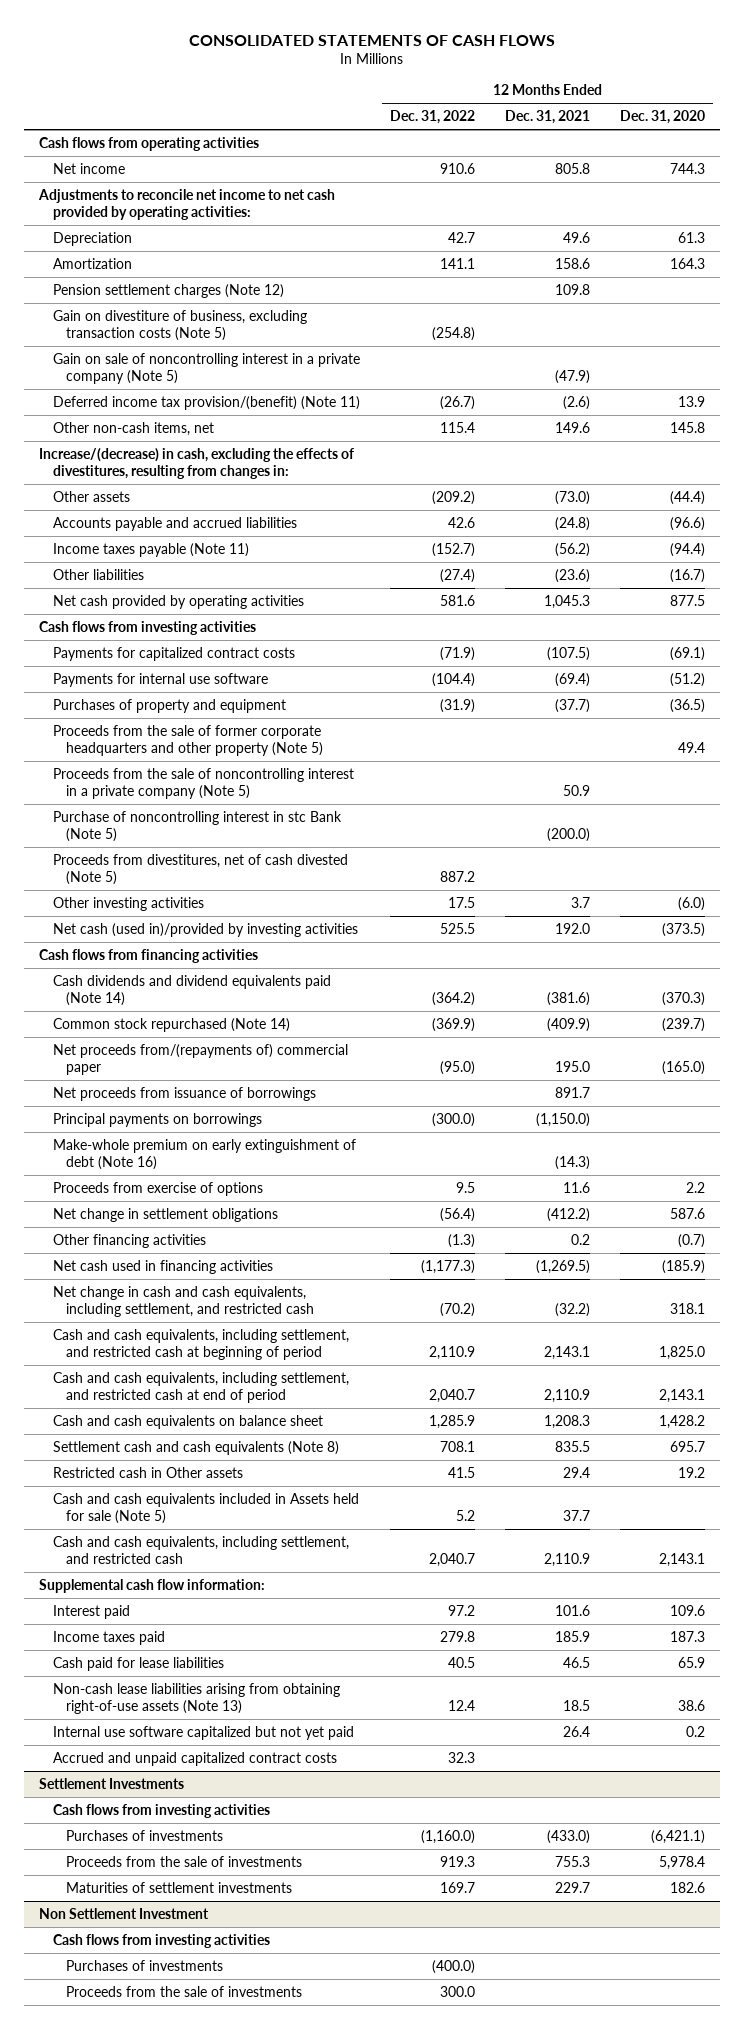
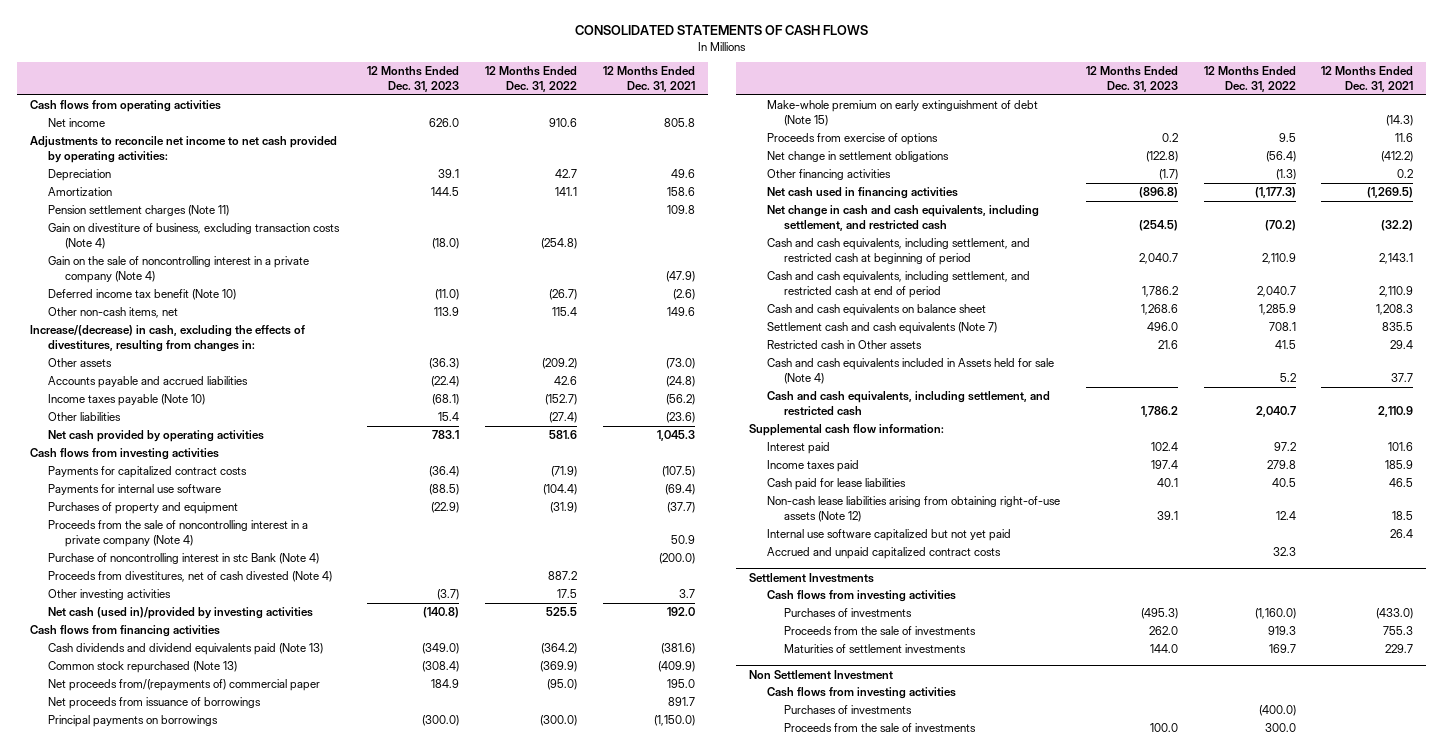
- | 12 Months Ended Dec. 31, 2022 | 12 Months Ended Dec. 31, 2021 | 12 Months Ended Dec. 31, 2020
+ | 12 Months Ended Dec. 31, 2023 | 12 Months Ended Dec. 31, 2022 | 12 Months Ended Dec. 31, 2021
- Pension settlement charges (Note 12) | | 109.8 |
- Gain on divestiture of business, excluding transaction costs (Note 5) | (254.8) | |
- Gain on sale of noncontrolling interest in a private company (Note 5) | | (47.9) |
- Deferred income tax provision/(benefit) (Note 11) | (26.7) | (2.6) | 13.9
+ Pension settlement charges (Note 11) | | | 109.8
+ Gain on divestiture of business, excluding transaction costs (Note 4) | (18.0) | (254.8) |
+ Gain on the sale of noncontrolling interest in a private company (Note 4) | | | (47.9)
+ Deferred income tax benefit (Note 10) | (11.0) | (26.7) | (2.6)
- Income taxes payable (Note 11) | (152.7) | (56.2) | (94.4)
+ Income taxes payable (Note 10) | (68.1) | (152.7) | (56.2)
- Proceeds from the sale of former corporate headquarters and other property (Note 5) | | | 49.4
- Proceeds from the sale of noncontrolling interest in a private company (Note 5) | | 50.9 |
- Purchase of noncontrolling interest in stc Bank (Note 5) | | (200.0) |
- Proceeds from divestitures, net of cash divested (Note 5) | 887.2 | |
+ Proceeds from the sale of noncontrolling interest in a private company (Note 4) | | | 50.9
+ Purchase of noncontrolling interest in stc Bank (Note 4) | | | (200.0)
+ Proceeds from divestitures, net of cash divested (Note 4) | | 887.2 |
- Cash dividends and dividend equivalents paid (Note 14) | (364.2) | (381.6) | (370.3)
- Common stock repurchased (Note 14) | (369.9) | (409.9) | (239.7)
+ Cash dividends and dividend equivalents paid (Note 13) | (349.0) | (364.2) | (381.6)
+ Common stock repurchased (Note 13) | (308.4) | (369.9) | (409.9)
- Make-whole premium on early extinguishment of debt (Note 16) | | (14.3) |
+ Make-whole premium on early extinguishment of debt (Note 15) | | | (14.3)
- Settlement cash and cash equivalents (Note 8) | 708.1 | 835.5 | 695.7
+ Settlement cash and cash equivalents (Note 7) | 496.0 | 708.1 | 835.5
- Cash and cash equivalents included in Assets held for sale (Note 5) | 5.2 | 37.7 |
+ Cash and cash equivalents included in Assets held for sale (Note 4) | | 5.2 | 37.7
- Non-cash lease liabilities arising from obtaining right-of-use assets (Note 13) | 12.4 | 18.5 | 38.6
+ Non-cash lease liabilities arising from obtaining right-of-use assets (Note 12) | 39.1 | 12.4 | 18.5

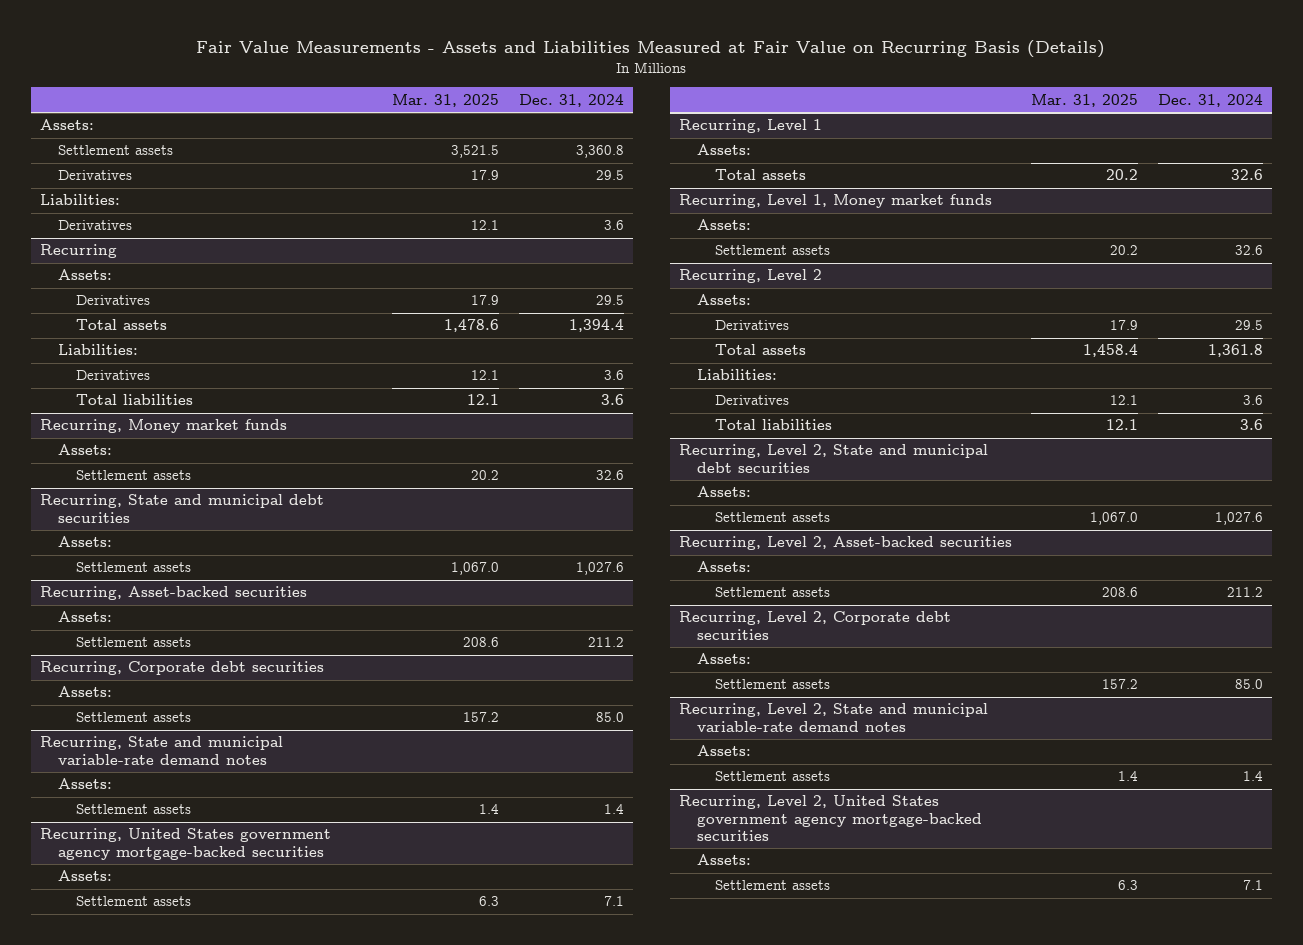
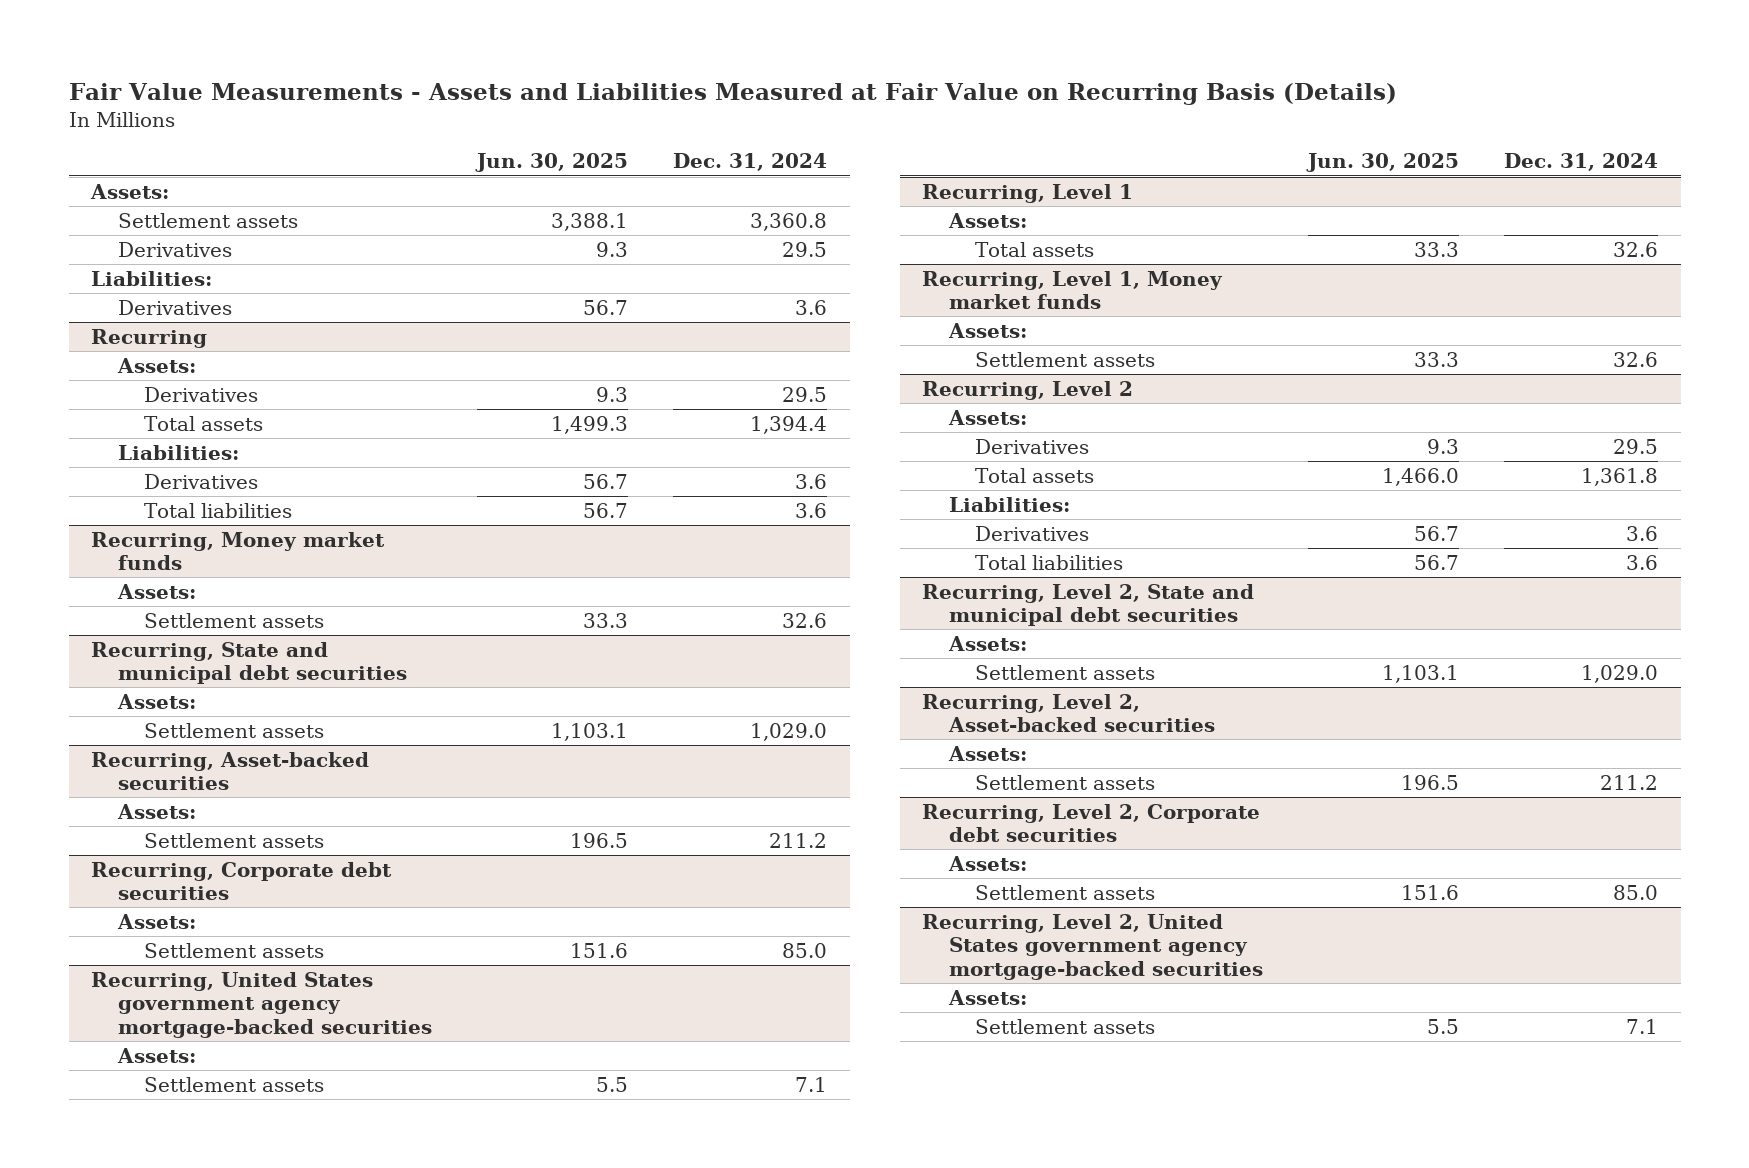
- | Mar. 31, 2025 | Dec. 31, 2024
+ | Jun. 30, 2025 | Dec. 31, 2024
@ Recurring, State and municipal debt securities
- Settlement assets | 1,067.0 | 1,027.6
+ Settlement assets | 1,103.1 | 1,029.0
- Recurring, State and municipal variable-rate demand notes
- Assets:
- Settlement assets | 1.4 | 1.4
@ Recurring, Level 2, State and municipal debt securities
- Settlement assets | 1,067.0 | 1,027.6
+ Settlement assets | 1,103.1 | 1,029.0
- Recurring, Level 2, State and municipal variable-rate demand notes
- Assets:
- Settlement assets | 1.4 | 1.4

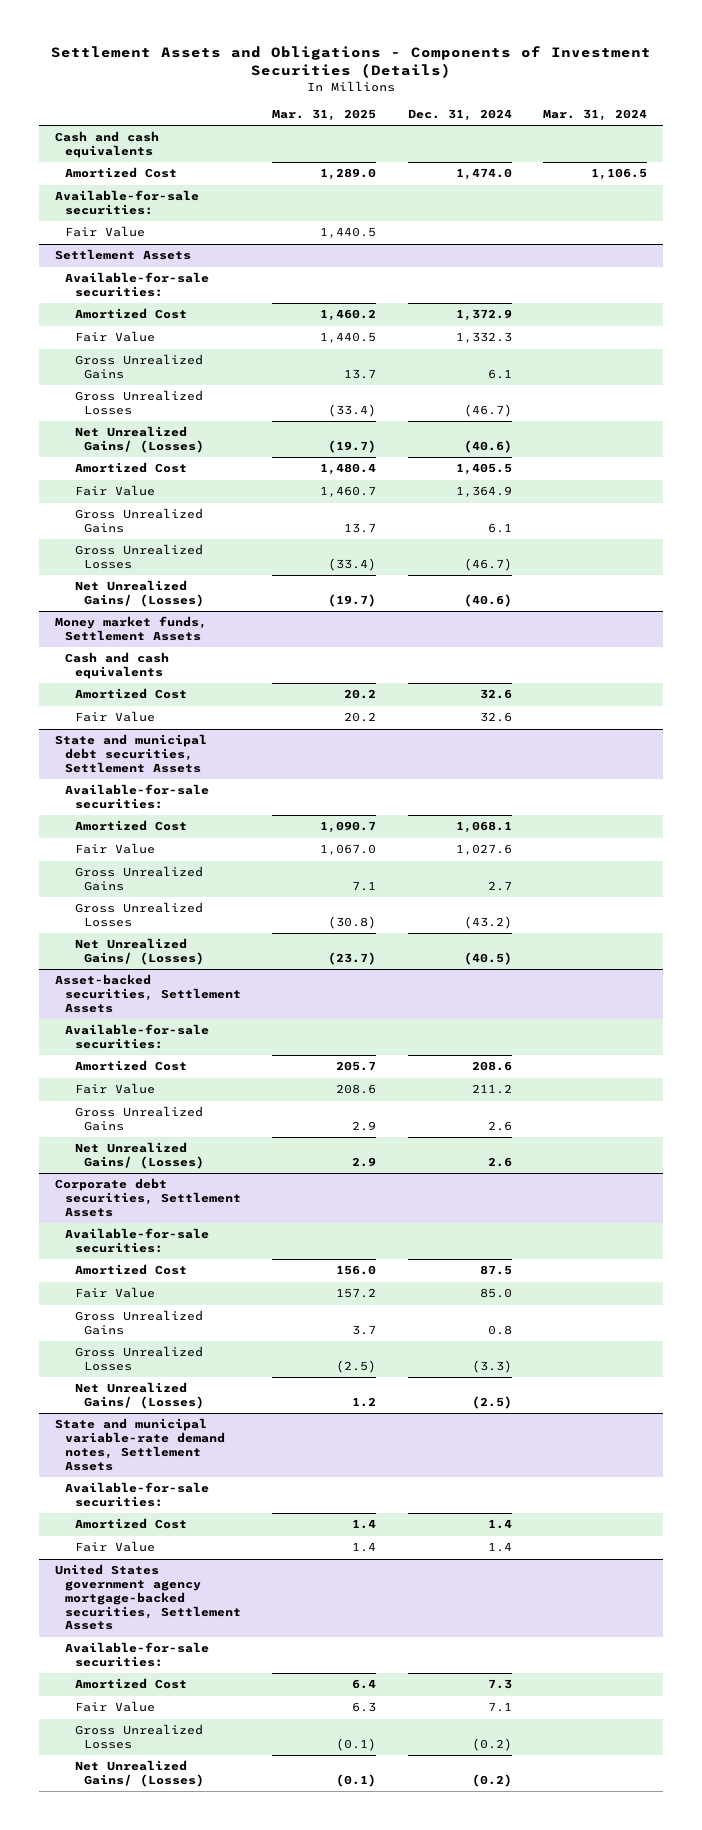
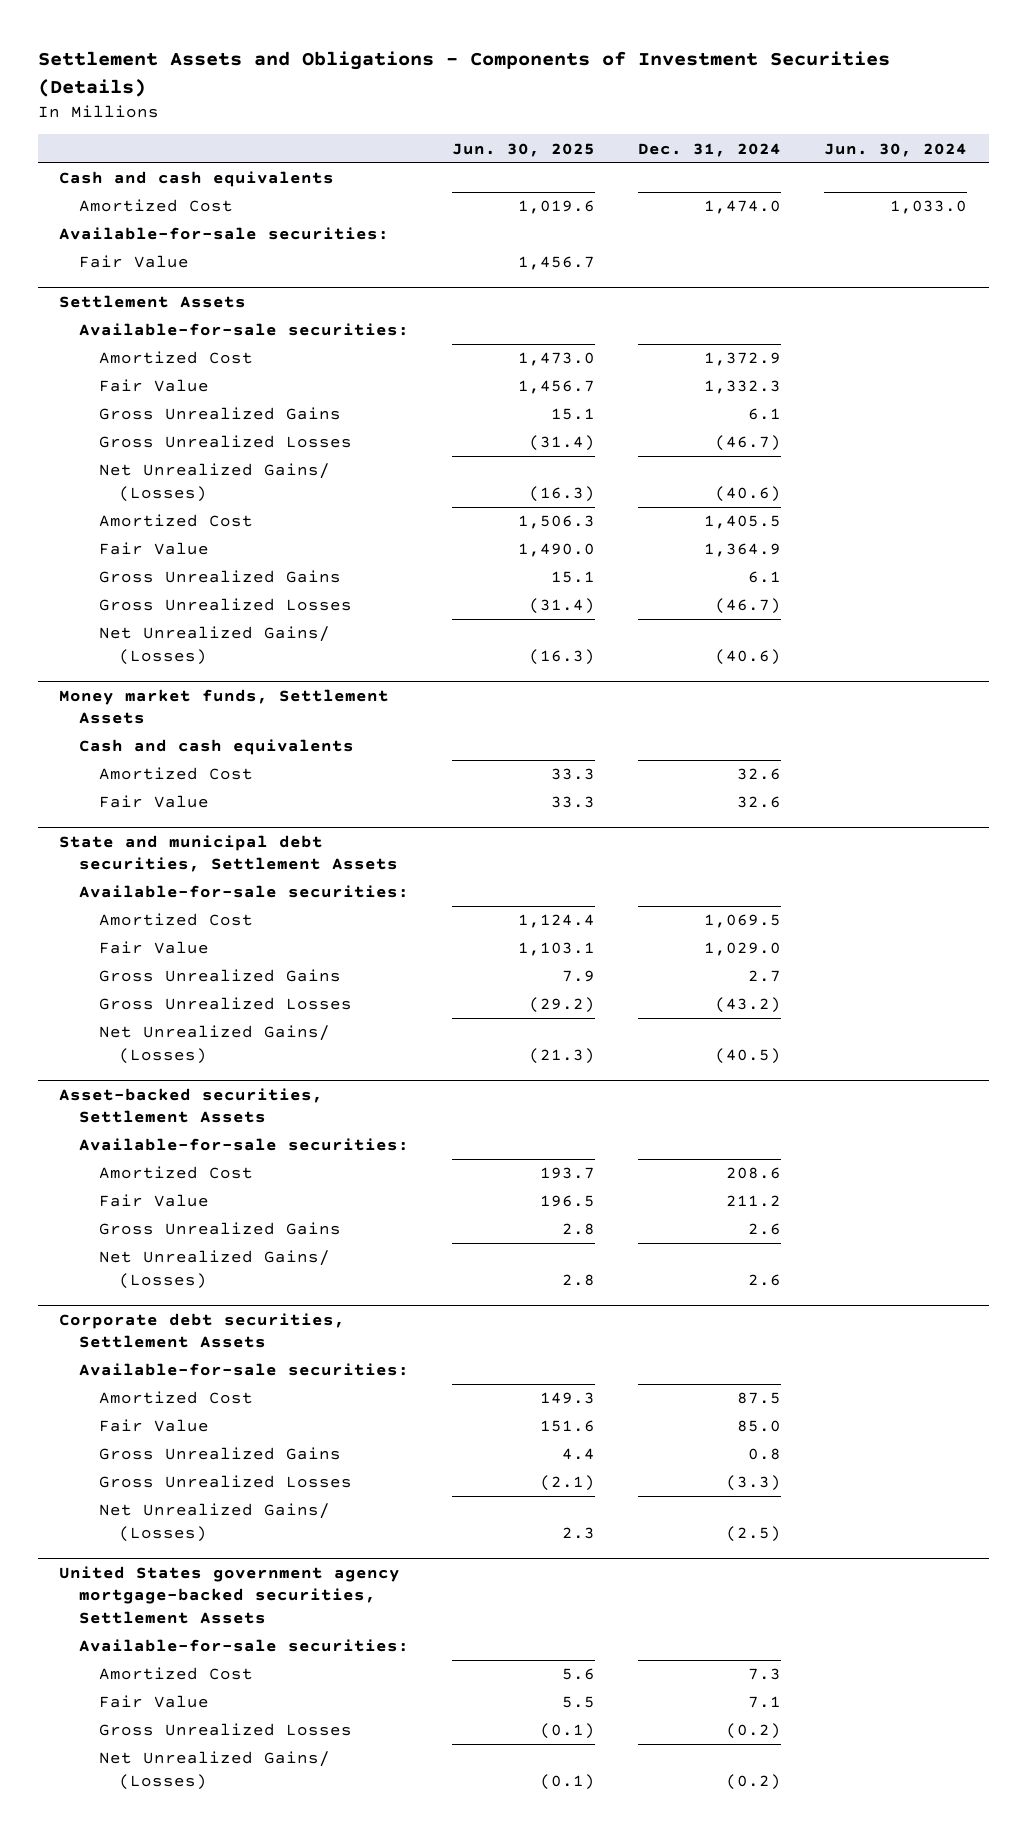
- | Mar. 31, 2025 | Dec. 31, 2024 | Mar. 31, 2024
+ | Jun. 30, 2025 | Dec. 31, 2024 | Jun. 30, 2024
@ State and municipal debt securities, Settlement Assets
- Amortized Cost | 1,090.7 | 1,068.1 |
- Fair Value | 1,067.0 | 1,027.6 |
+ Amortized Cost | 1,124.4 | 1,069.5 |
+ Fair Value | 1,103.1 | 1,029.0 |
- State and municipal variable-rate demand notes, Settlement Assets
- Available-for-sale securities:
- Amortized Cost | 1.4 | 1.4 |
- Fair Value | 1.4 | 1.4 |

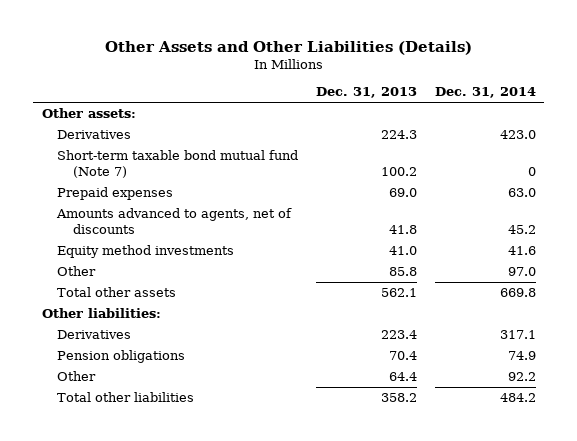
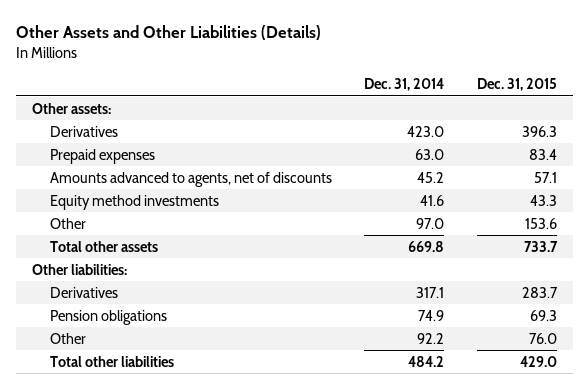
- | Dec. 31, 2013 | Dec. 31, 2014
+ | Dec. 31, 2014 | Dec. 31, 2015
- Short-term taxable bond mutual fund (Note 7) | 100.2 | 0

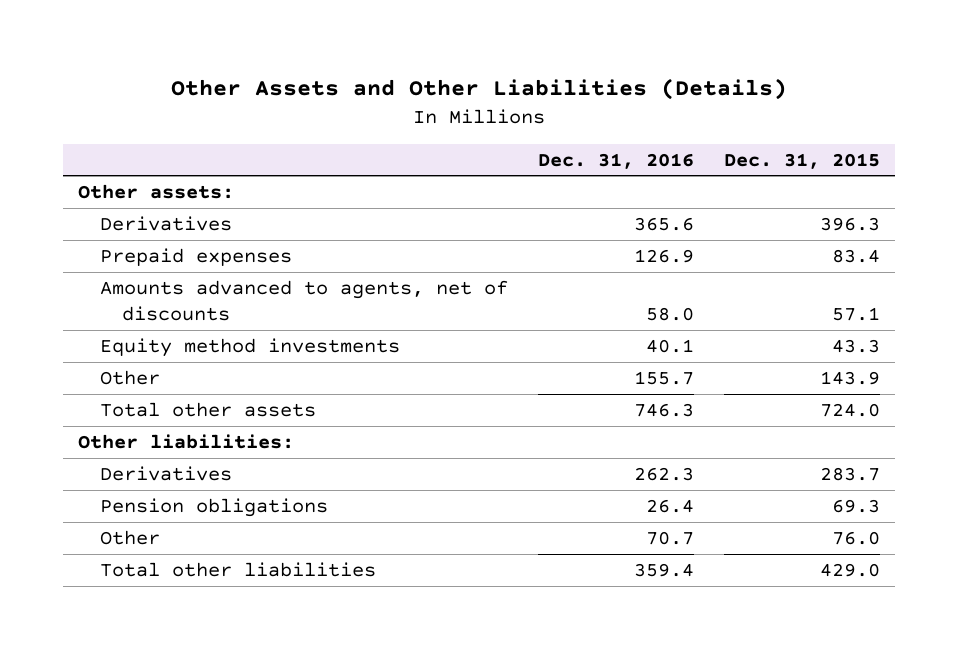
- | Dec. 31, 2014 | Dec. 31, 2015
+ | Dec. 31, 2016 | Dec. 31, 2015
- Other | 97.0 | 153.6
- Total other assets | 669.8 | 733.7
+ Other | 155.7 | 143.9
+ Total other assets | 746.3 | 724.0

